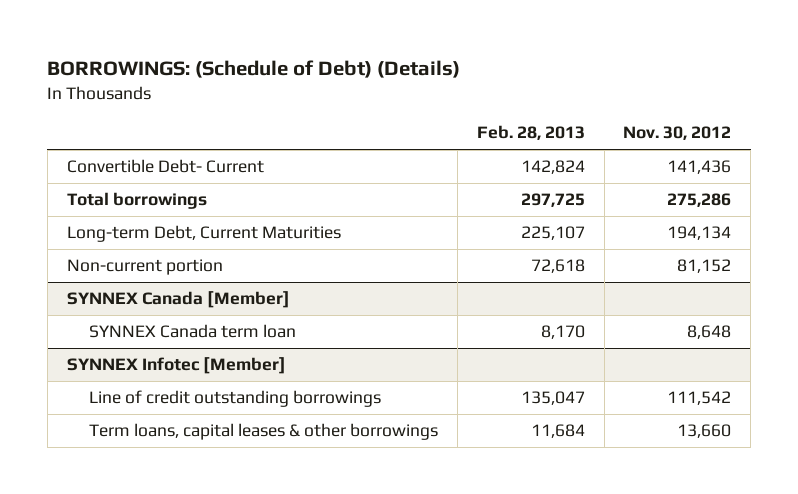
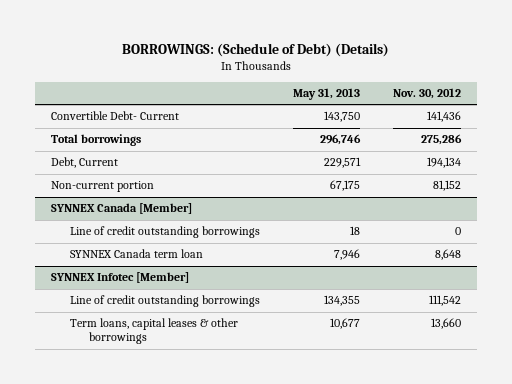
- | Feb. 28, 2013 | Nov. 30, 2012
+ | May 31, 2013 | Nov. 30, 2012
- Long-term Debt, Current Maturities | 225,107 | 194,134
+ Debt, Current | 229,571 | 194,134
@ SYNNEX Canada [Member]
+ Line of credit outstanding borrowings | 18 | 0

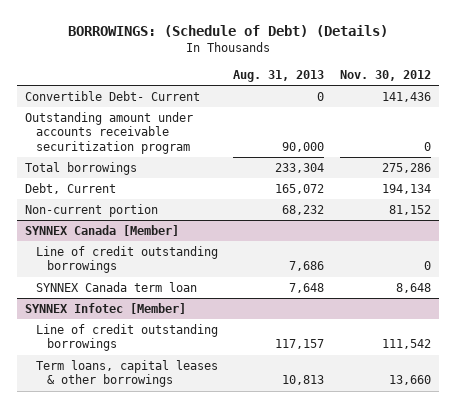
- | May 31, 2013 | Nov. 30, 2012
+ | Aug. 31, 2013 | Nov. 30, 2012
+ Outstanding amount under accounts receivable securitization program | 90,000 | 0

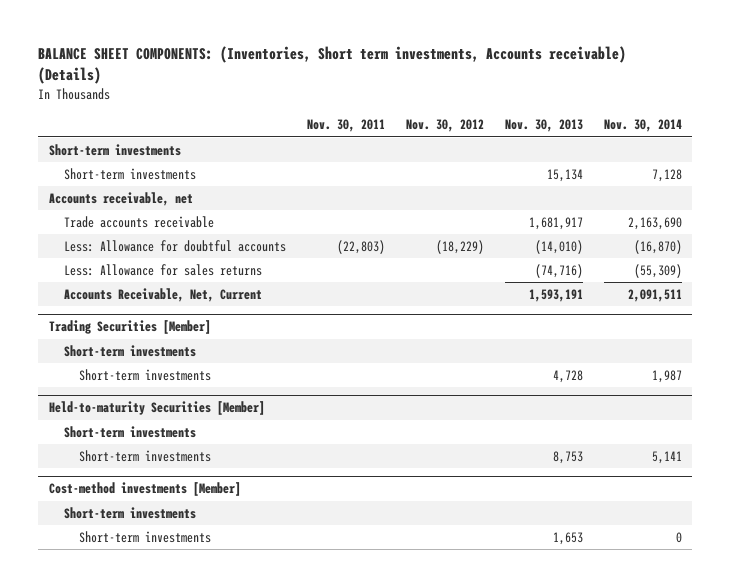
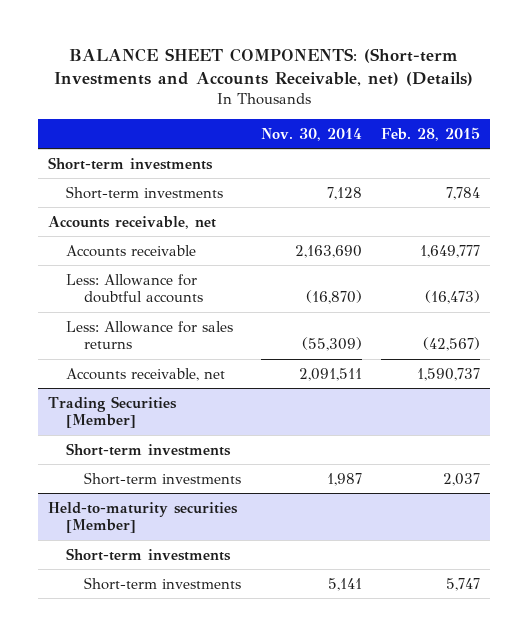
- BALANCE SHEET COMPONENTS: (Inventories, Short term investments, Accounts receivable) (Details)
+ BALANCE SHEET COMPONENTS: (Short-term Investments and Accounts Receivable, net) (Details)
- | Nov. 30, 2011 | Nov. 30, 2012 | Nov. 30, 2013 | Nov. 30, 2014
+ | Nov. 30, 2014 | Feb. 28, 2015
- Trade accounts receivable | | | 1,681,917 | 2,163,690
+ Accounts receivable | 2,163,690 | 1,649,777
- Accounts Receivable, Net, Current | | | 1,593,191 | 2,091,511
+ Accounts receivable, net | 2,091,511 | 1,590,737
- Held-to-maturity Securities [Member]
+ Held-to-maturity securities [Member]
- Cost-method investments [Member]
- Short-term investments
- Short-term investments | | | 1,653 | 0

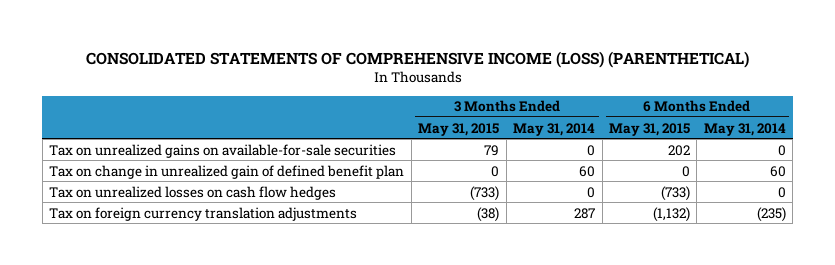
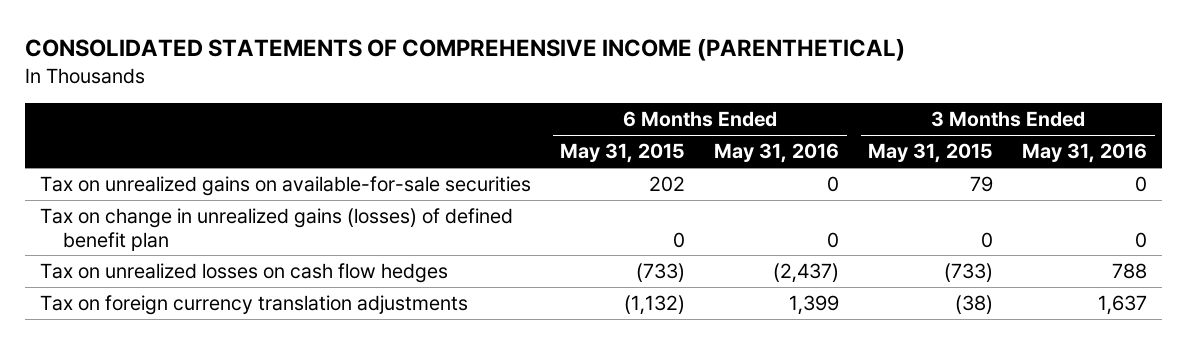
- CONSOLIDATED STATEMENTS OF COMPREHENSIVE INCOME (LOSS) (PARENTHETICAL)
+ CONSOLIDATED STATEMENTS OF COMPREHENSIVE INCOME (PARENTHETICAL)
- | 3 Months Ended May 31, 2015 | 3 Months Ended May 31, 2014 | 6 Months Ended May 31, 2015 | 6 Months Ended May 31, 2014
+ | 6 Months Ended May 31, 2015 | 6 Months Ended May 31, 2016 | 3 Months Ended May 31, 2015 | 3 Months Ended May 31, 2016
- Tax on change in unrealized gain of defined benefit plan | 0 | 60 | 0 | 60
+ Tax on change in unrealized gains (losses) of defined benefit plan | 0 | 0 | 0 | 0

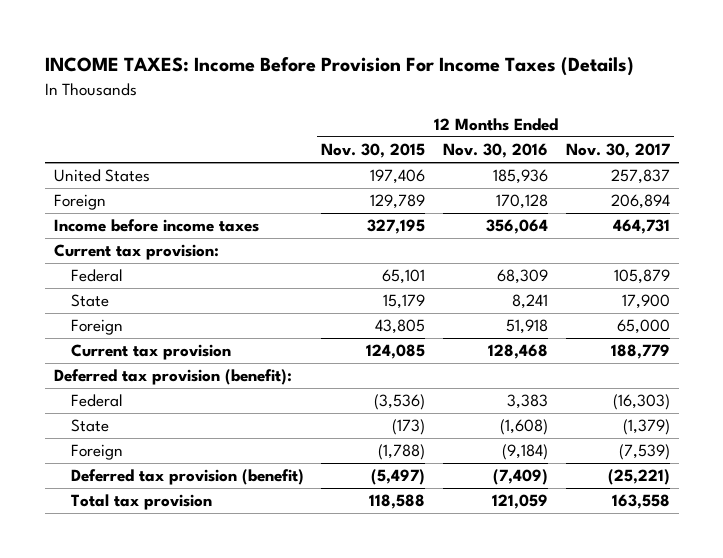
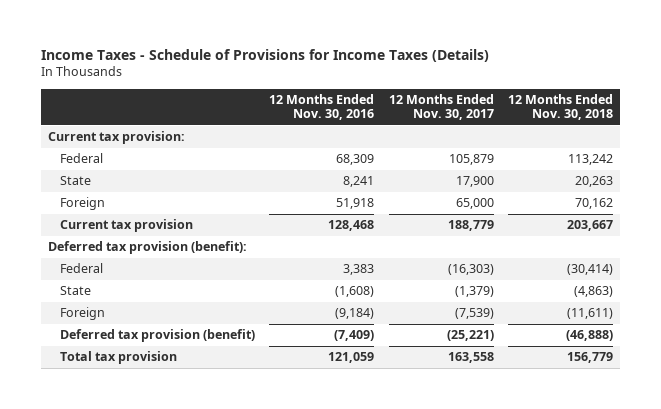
- INCOME TAXES: Income Before Provision For Income Taxes (Details)
+ Income Taxes - Schedule of Provisions for Income Taxes (Details)
- | 12 Months Ended Nov. 30, 2015 | 12 Months Ended Nov. 30, 2016 | 12 Months Ended Nov. 30, 2017
+ | 12 Months Ended Nov. 30, 2016 | 12 Months Ended Nov. 30, 2017 | 12 Months Ended Nov. 30, 2018
- United States | 197,406 | 185,936 | 257,837
- Foreign | 129,789 | 170,128 | 206,894
- Income before income taxes | 327,195 | 356,064 | 464,731

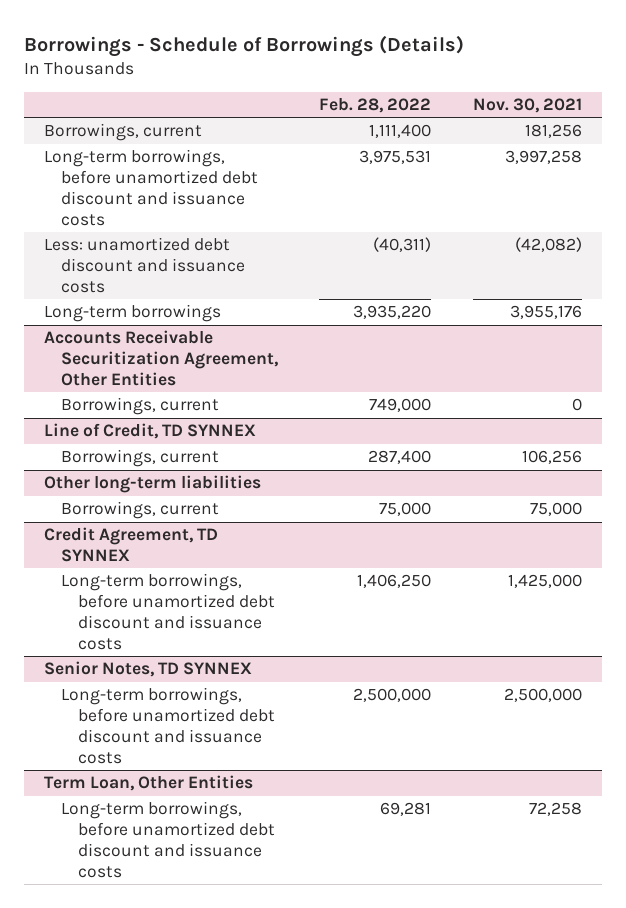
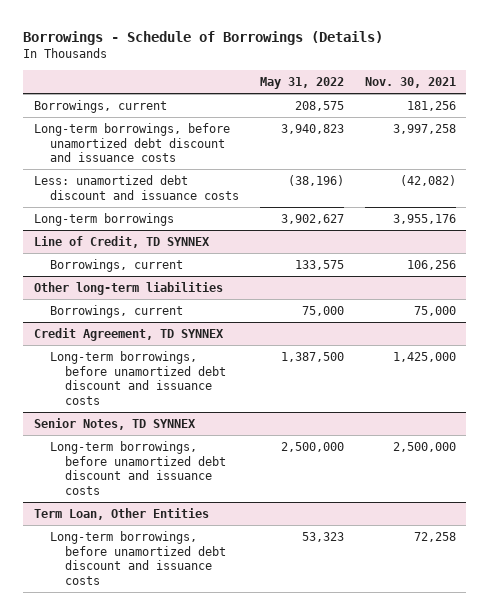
- | Feb. 28, 2022 | Nov. 30, 2021
+ | May 31, 2022 | Nov. 30, 2021
- Accounts Receivable Securitization Agreement, Other Entities
- Borrowings, current | 749,000 | 0

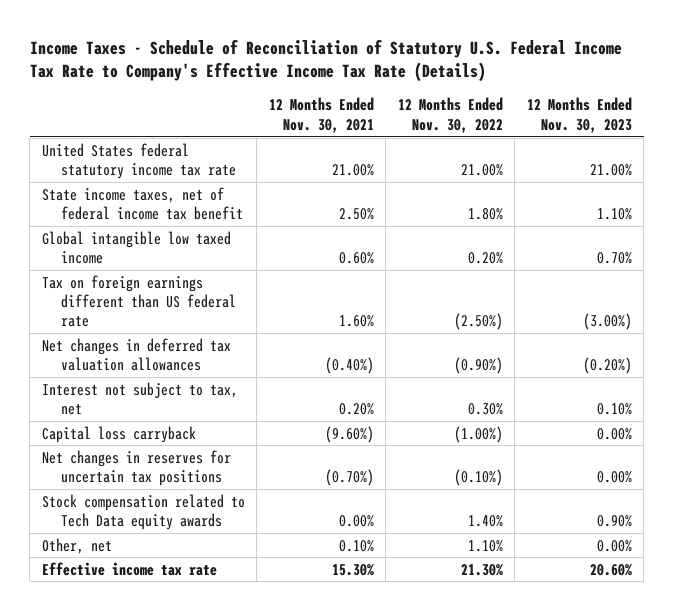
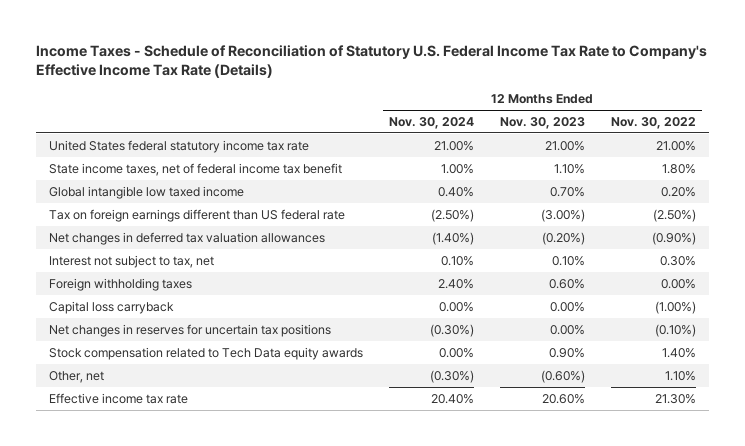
- | 12 Months Ended Nov. 30, 2021 | 12 Months Ended Nov. 30, 2022 | 12 Months Ended Nov. 30, 2023
+ | 12 Months Ended Nov. 30, 2024 | 12 Months Ended Nov. 30, 2023 | 12 Months Ended Nov. 30, 2022
+ Foreign withholding taxes | 2.40% | 0.60% | 0.00%
- Other, net | 0.10% | 1.10% | 0.00%
+ Other, net | (0.30%) | (0.60%) | 1.10%

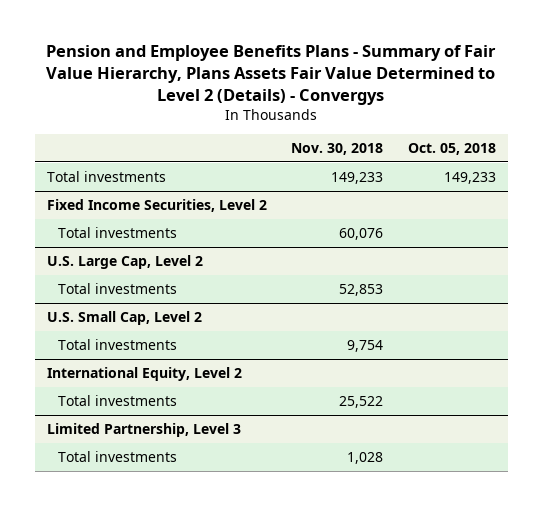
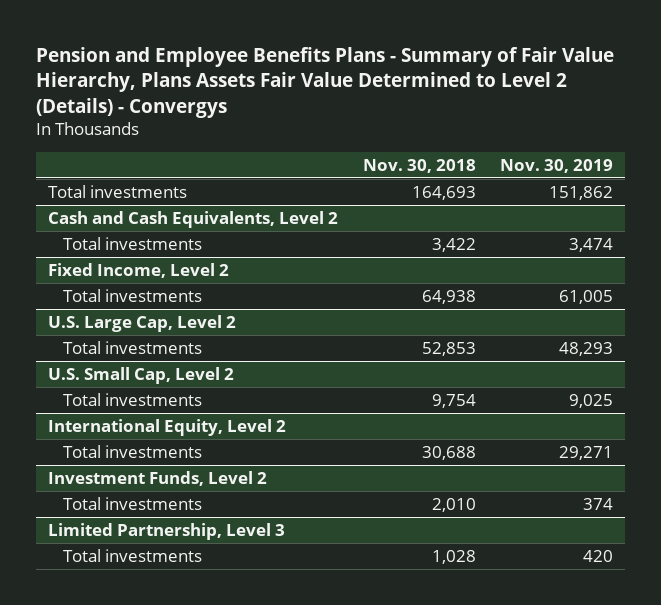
- | Nov. 30, 2018 | Oct. 05, 2018
+ | Nov. 30, 2018 | Nov. 30, 2019
- Total investments | 149,233 | 149,233
- Fixed Income Securities, Level 2
- Total investments | 60,076 |
+ Total investments | 164,693 | 151,862
+ Cash and Cash Equivalents, Level 2
+ Total investments | 3,422 | 3,474
+ Fixed Income, Level 2
+ Total investments | 64,938 | 61,005
@ International Equity, Level 2
- Total investments | 25,522 |
+ Total investments | 30,688 | 29,271
+ Investment Funds, Level 2
+ Total investments | 2,010 | 374

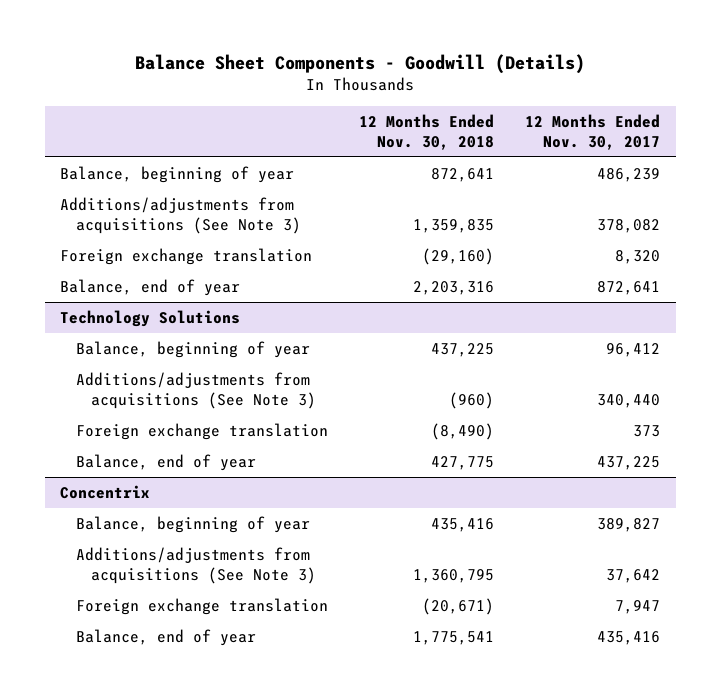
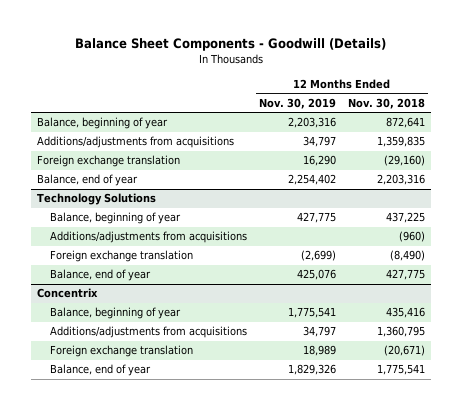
- | 12 Months Ended Nov. 30, 2018 | 12 Months Ended Nov. 30, 2017
+ | 12 Months Ended Nov. 30, 2019 | 12 Months Ended Nov. 30, 2018
- Additions/adjustments from acquisitions (See Note 3) | 1,359,835 | 378,082
+ Additions/adjustments from acquisitions | 34,797 | 1,359,835
@ Technology Solutions
- Additions/adjustments from acquisitions (See Note 3) | (960) | 340,440
+ Additions/adjustments from acquisitions | | (960)
@ Concentrix
- Additions/adjustments from acquisitions (See Note 3) | 1,360,795 | 37,642
+ Additions/adjustments from acquisitions | 34,797 | 1,360,795

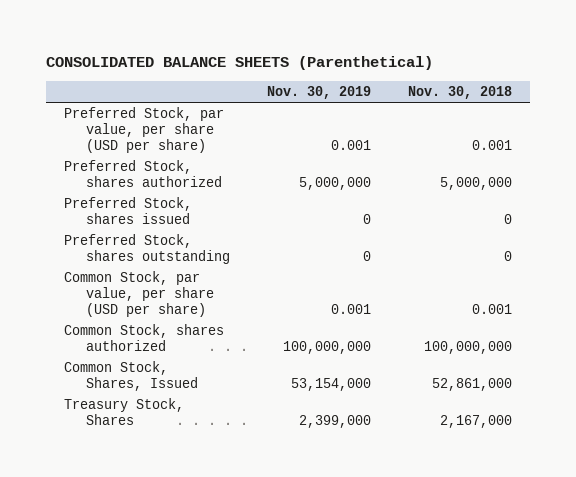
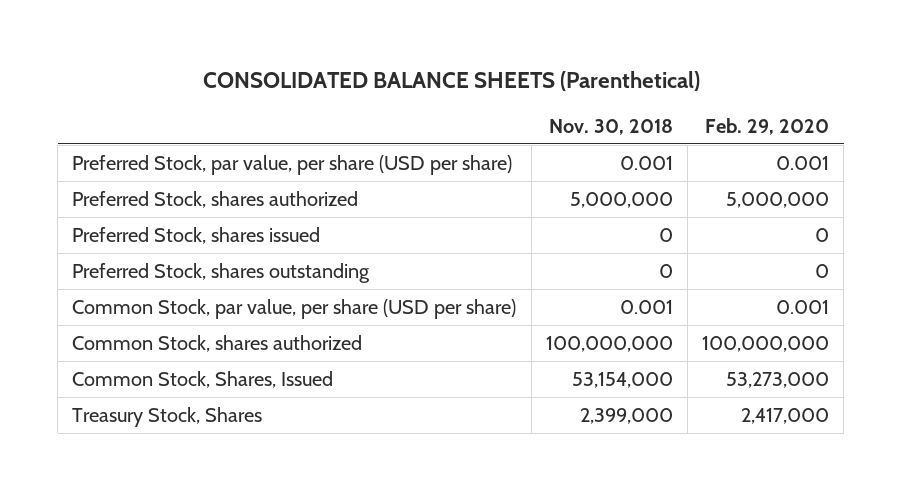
- | Nov. 30, 2019 | Nov. 30, 2018
+ | Nov. 30, 2018 | Feb. 29, 2020
- Common Stock, Shares, Issued | 53,154,000 | 52,861,000
- Treasury Stock, Shares | 2,399,000 | 2,167,000
+ Common Stock, Shares, Issued | 53,154,000 | 53,273,000
+ Treasury Stock, Shares | 2,399,000 | 2,417,000

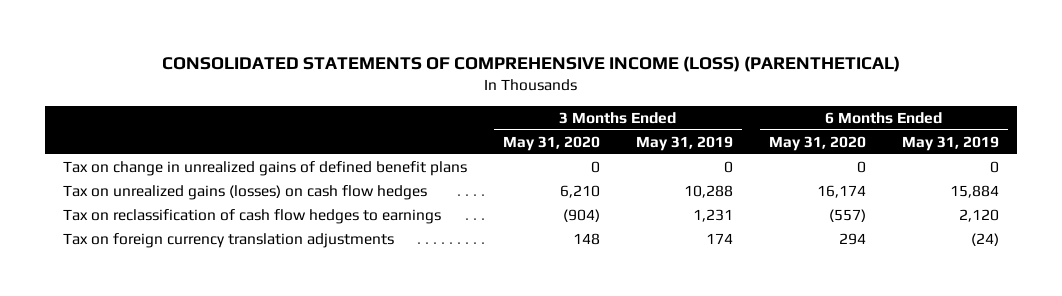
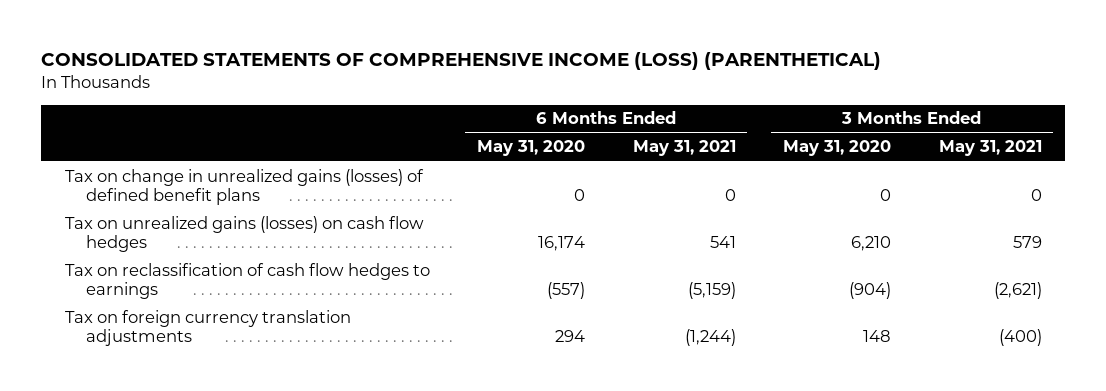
- | 3 Months Ended May 31, 2020 | 3 Months Ended May 31, 2019 | 6 Months Ended May 31, 2020 | 6 Months Ended May 31, 2019
+ | 6 Months Ended May 31, 2020 | 6 Months Ended May 31, 2021 | 3 Months Ended May 31, 2020 | 3 Months Ended May 31, 2021
- Tax on change in unrealized gains of defined benefit plans | 0 | 0 | 0 | 0
+ Tax on change in unrealized gains (losses) of defined benefit plans | 0 | 0 | 0 | 0

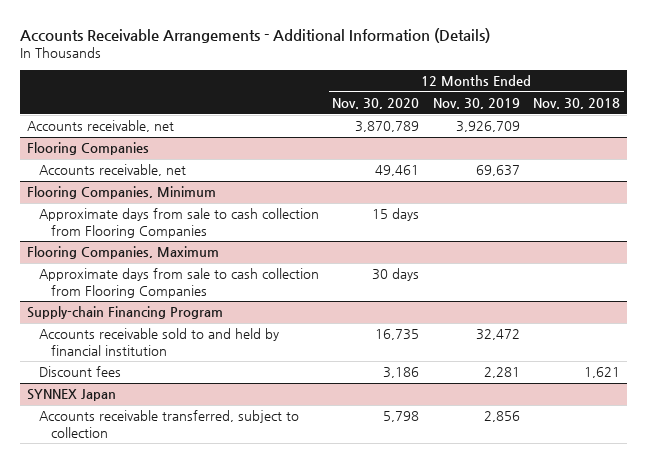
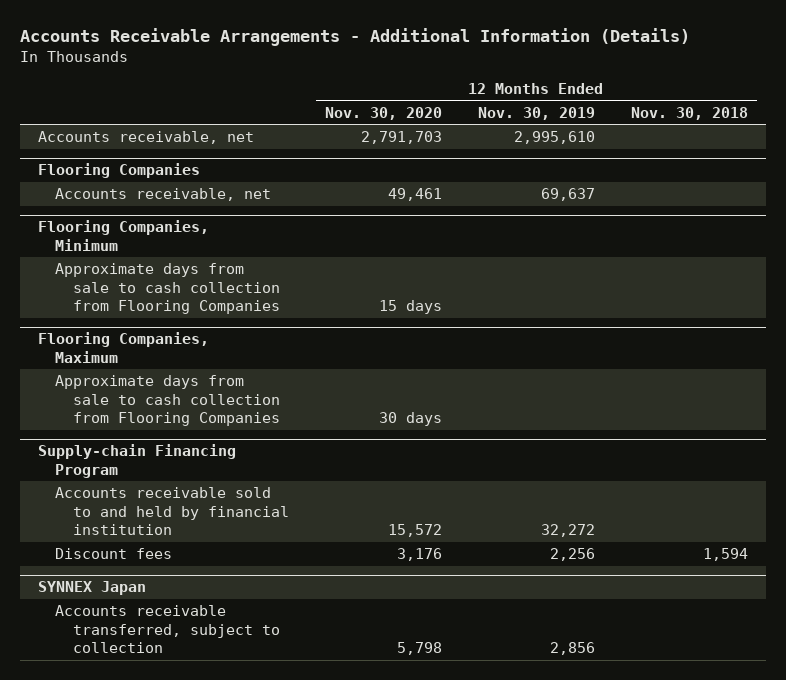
- Accounts receivable, net | 3,870,789 | 3,926,709 |
+ Accounts receivable, net | 2,791,703 | 2,995,610 |
@ Supply-chain Financing Program
- Accounts receivable sold to and held by financial institution | 16,735 | 32,472 |
- Discount fees | 3,186 | 2,281 | 1,621
+ Accounts receivable sold to and held by financial institution | 15,572 | 32,272 |
+ Discount fees | 3,176 | 2,256 | 1,594

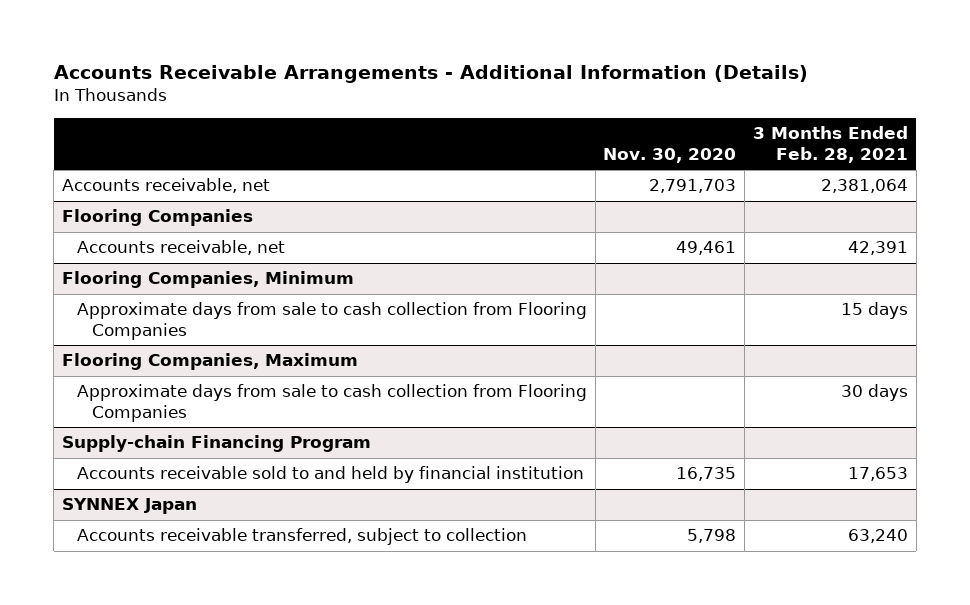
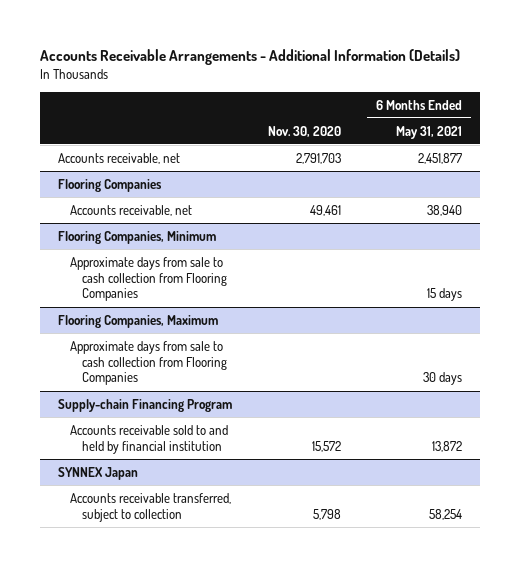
- | Nov. 30, 2020 | 3 Months Ended Feb. 28, 2021
+ | Nov. 30, 2020 | 6 Months Ended May 31, 2021
@ Supply-chain Financing Program
- Accounts receivable sold to and held by financial institution | 16,735 | 17,653
+ Accounts receivable sold to and held by financial institution | 15,572 | 13,872

